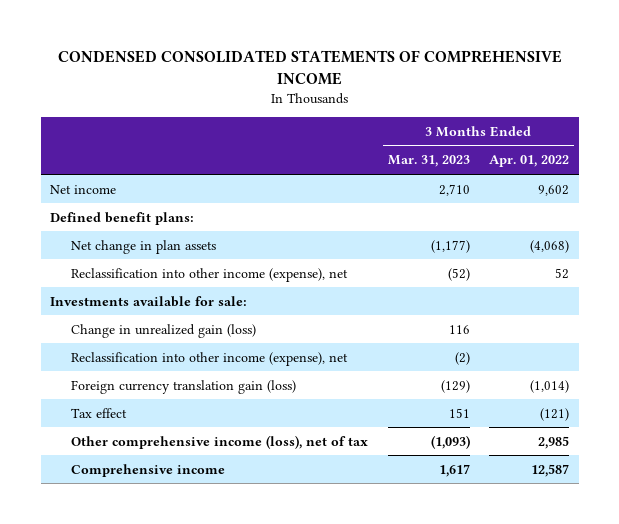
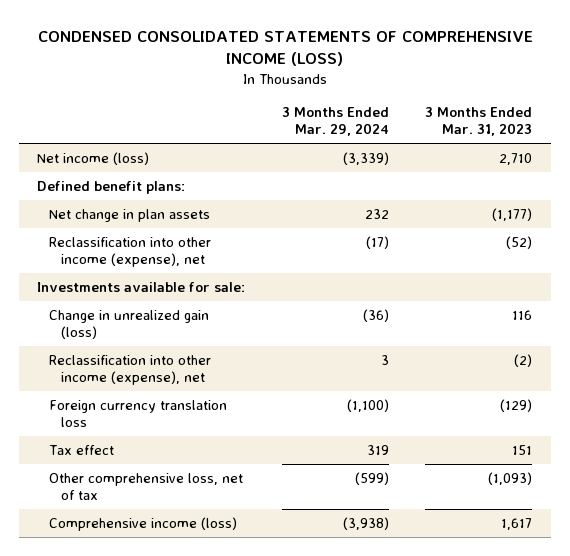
- CONDENSED CONSOLIDATED STATEMENTS OF COMPREHENSIVE INCOME
+ CONDENSED CONSOLIDATED STATEMENTS OF COMPREHENSIVE INCOME (LOSS)
- | 3 Months Ended Mar. 31, 2023 | 3 Months Ended Apr. 01, 2022
+ | 3 Months Ended Mar. 29, 2024 | 3 Months Ended Mar. 31, 2023
- Net income | 2,710 | 9,602
+ Net income (loss) | (3,339) | 2,710
- Foreign currency translation gain (loss) | (129) | (1,014)
+ Foreign currency translation loss | (1,100) | (129)
- Other comprehensive income (loss), net of tax | (1,093) | 2,985
- Comprehensive income | 1,617 | 12,587
+ Other comprehensive loss, net of tax | (599) | (1,093)
+ Comprehensive income (loss) | (3,938) | 1,617

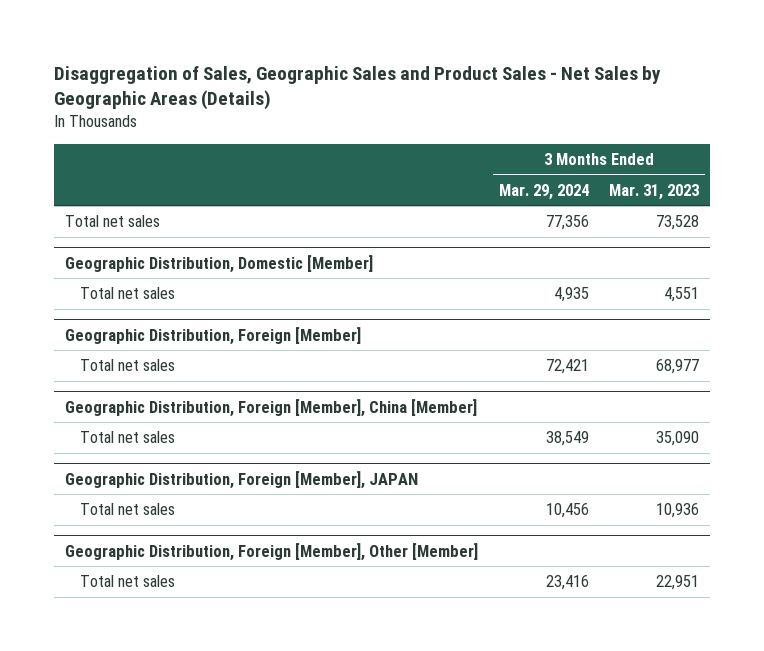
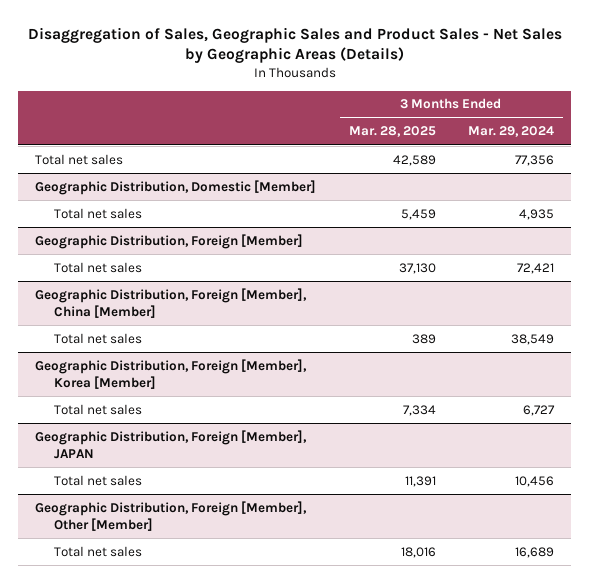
- | 3 Months Ended Mar. 29, 2024 | 3 Months Ended Mar. 31, 2023
+ | 3 Months Ended Mar. 28, 2025 | 3 Months Ended Mar. 29, 2024
+ Geographic Distribution, Foreign [Member], Korea [Member]
+ Total net sales | 7,334 | 6,727
@ Geographic Distribution, Foreign [Member], Other [Member]
- Total net sales | 23,416 | 22,951
+ Total net sales | 18,016 | 16,689

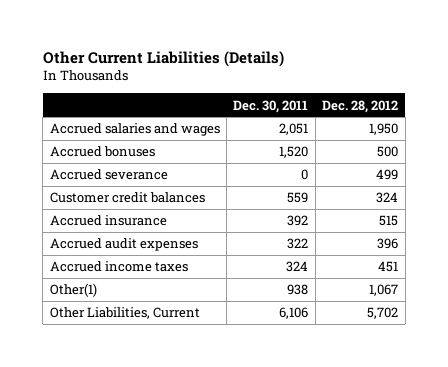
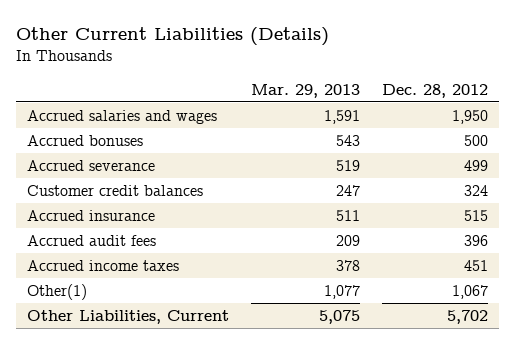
- | Dec. 30, 2011 | Dec. 28, 2012
+ | Mar. 29, 2013 | Dec. 28, 2012
- Accrued audit expenses | 322 | 396
+ Accrued audit fees | 209 | 396

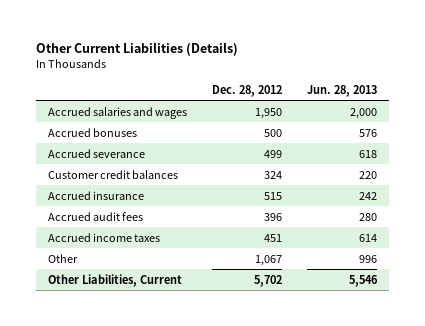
- | Mar. 29, 2013 | Dec. 28, 2012
+ | Dec. 28, 2012 | Jun. 28, 2013
- Other(1) | 1,077 | 1,067
+ Other | 1,067 | 996

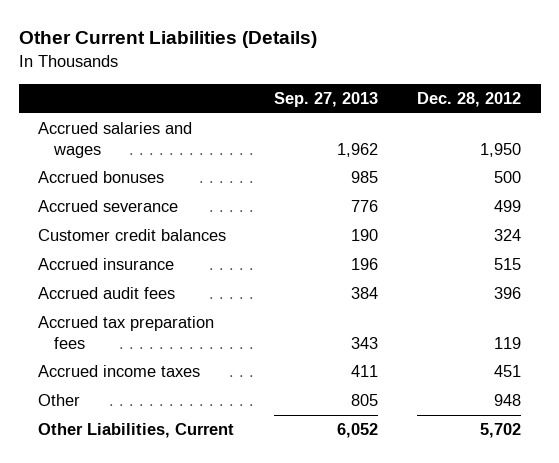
- | Dec. 28, 2012 | Jun. 28, 2013
+ | Sep. 27, 2013 | Dec. 28, 2012
+ Accrued tax preparation fees | 343 | 119
- Other | 1,067 | 996
+ Other | 805 | 948

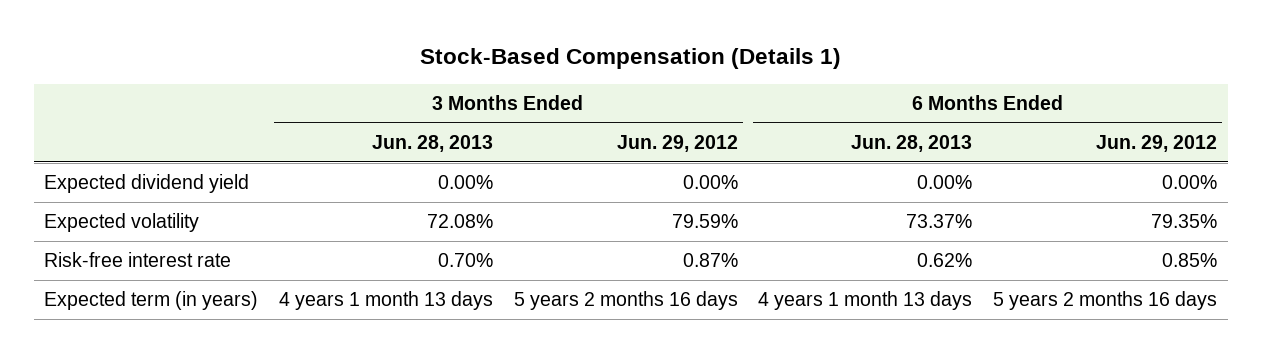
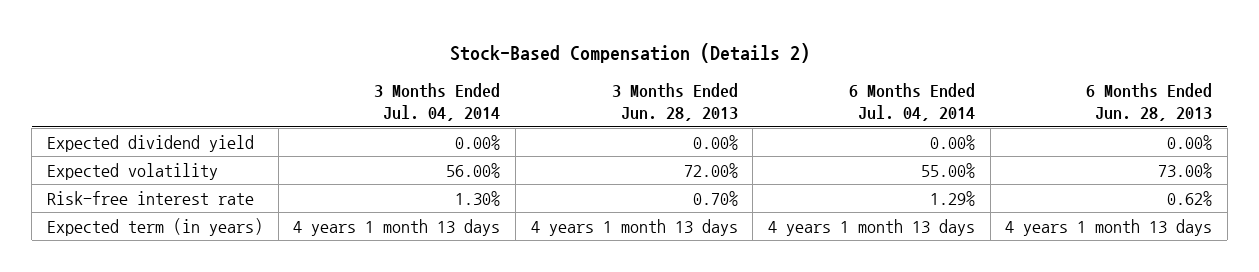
- Stock-Based Compensation (Details 1)
+ Stock-Based Compensation (Details 2)
- | 3 Months Ended Jun. 28, 2013 | 3 Months Ended Jun. 29, 2012 | 6 Months Ended Jun. 28, 2013 | 6 Months Ended Jun. 29, 2012
+ | 3 Months Ended Jul. 04, 2014 | 3 Months Ended Jun. 28, 2013 | 6 Months Ended Jul. 04, 2014 | 6 Months Ended Jun. 28, 2013
- Expected volatility | 72.08% | 79.59% | 73.37% | 79.35%
+ Expected volatility | 56.00% | 72.00% | 55.00% | 73.00%

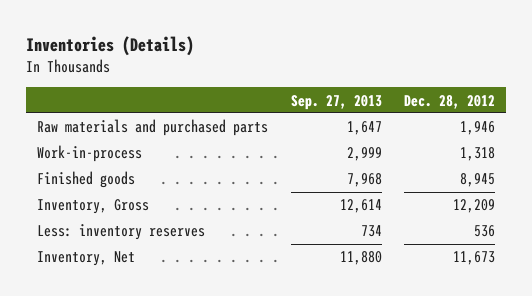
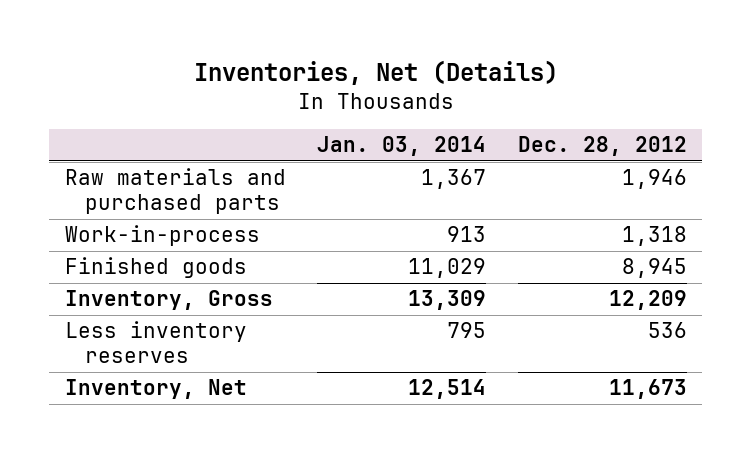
- Inventories (Details)
+ Inventories, Net (Details)
- | Sep. 27, 2013 | Dec. 28, 2012
+ | Jan. 03, 2014 | Dec. 28, 2012
- Less: inventory reserves | 734 | 536
+ Less inventory reserves | 795 | 536

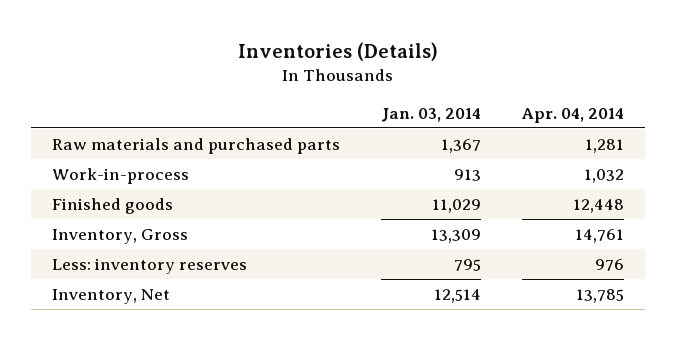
- Inventories, Net (Details)
+ Inventories (Details)
- | Jan. 03, 2014 | Dec. 28, 2012
+ | Jan. 03, 2014 | Apr. 04, 2014
- Less inventory reserves | 795 | 536
+ Less: inventory reserves | 795 | 976

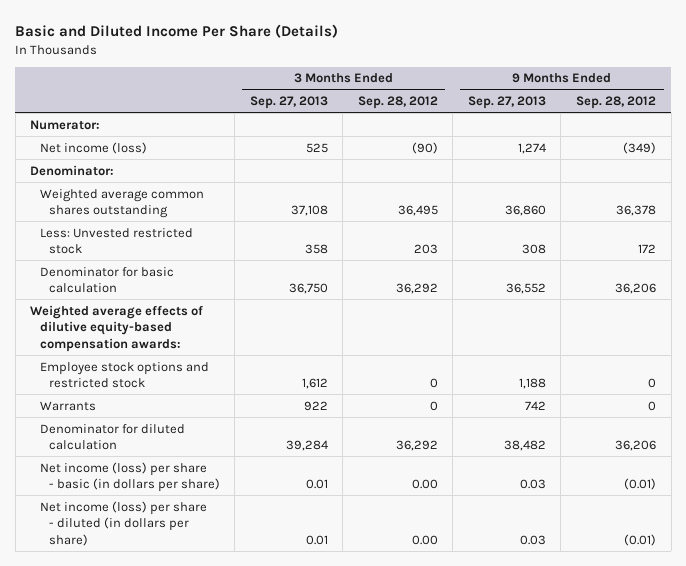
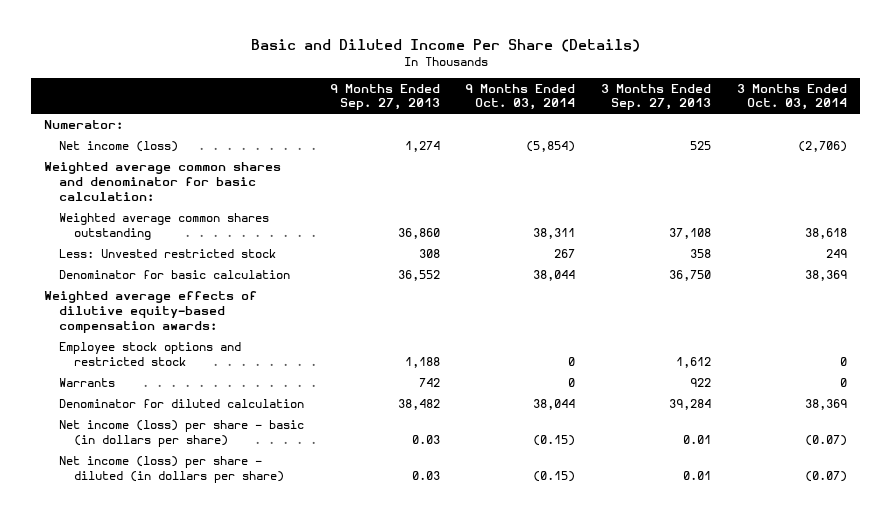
- | 3 Months Ended Sep. 27, 2013 | 3 Months Ended Sep. 28, 2012 | 9 Months Ended Sep. 27, 2013 | 9 Months Ended Sep. 28, 2012
+ | 9 Months Ended Sep. 27, 2013 | 9 Months Ended Oct. 03, 2014 | 3 Months Ended Sep. 27, 2013 | 3 Months Ended Oct. 03, 2014
- Denominator:
+ Weighted average common shares and denominator for basic calculation:

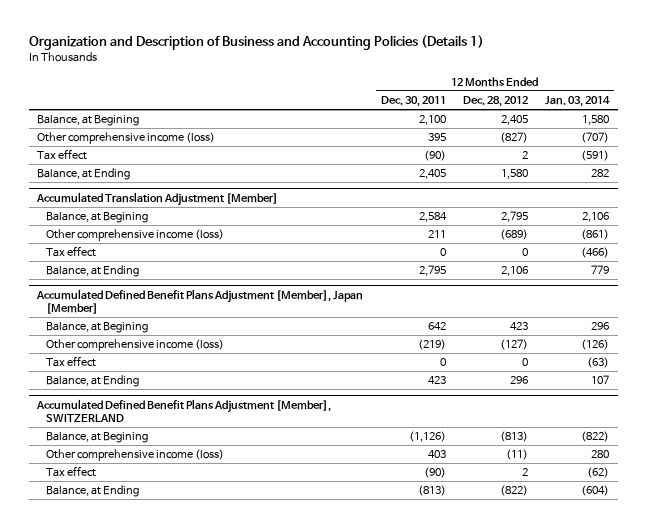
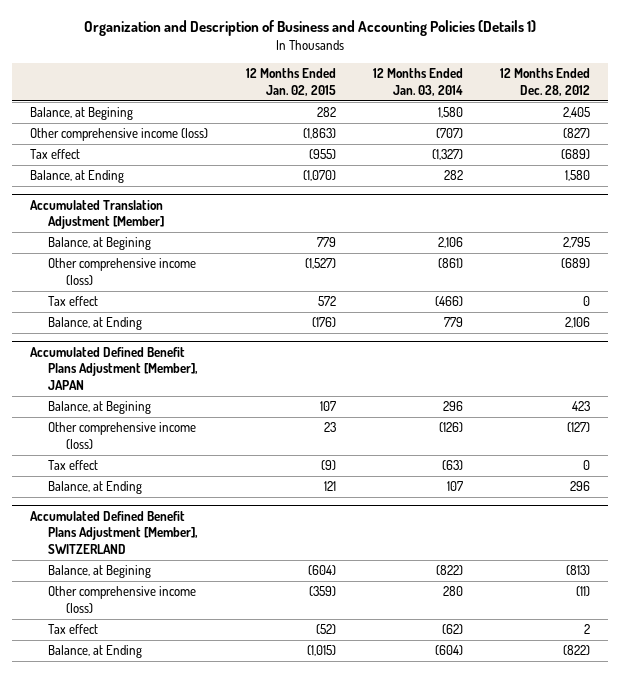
- | 12 Months Ended Dec. 30, 2011 | 12 Months Ended Dec. 28, 2012 | 12 Months Ended Jan. 03, 2014
+ | 12 Months Ended Jan. 02, 2015 | 12 Months Ended Jan. 03, 2014 | 12 Months Ended Dec. 28, 2012
- Tax effect | (90) | 2 | (591)
+ Tax effect | (955) | (1,327) | (689)
- Accumulated Defined Benefit Plans Adjustment [Member], Japan [Member]
+ Accumulated Defined Benefit Plans Adjustment [Member], JAPAN

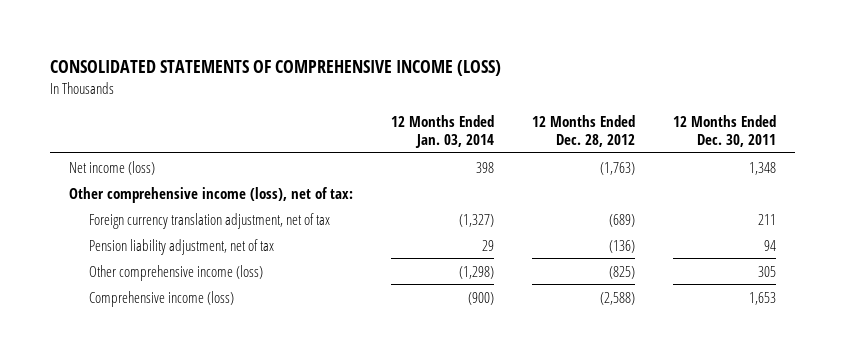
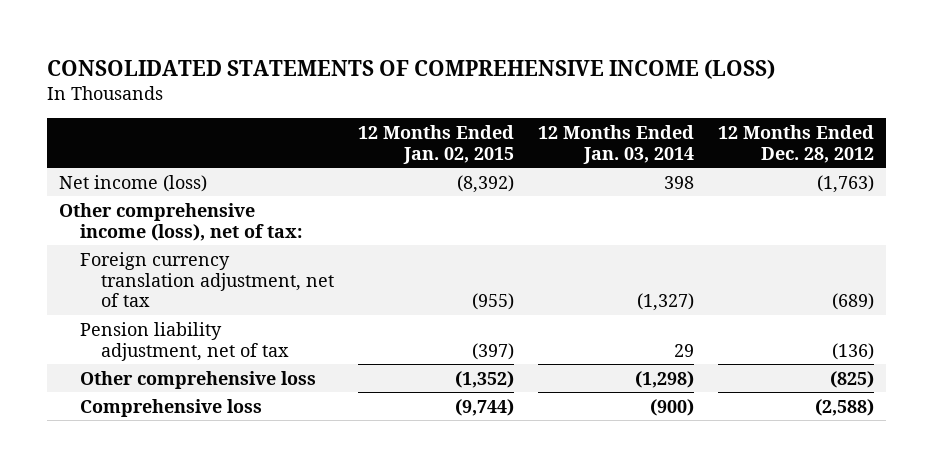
- | 12 Months Ended Jan. 03, 2014 | 12 Months Ended Dec. 28, 2012 | 12 Months Ended Dec. 30, 2011
+ | 12 Months Ended Jan. 02, 2015 | 12 Months Ended Jan. 03, 2014 | 12 Months Ended Dec. 28, 2012
- Other comprehensive income (loss) | (1,298) | (825) | 305
- Comprehensive income (loss) | (900) | (2,588) | 1,653
+ Other comprehensive loss | (1,352) | (1,298) | (825)
+ Comprehensive loss | (9,744) | (900) | (2,588)

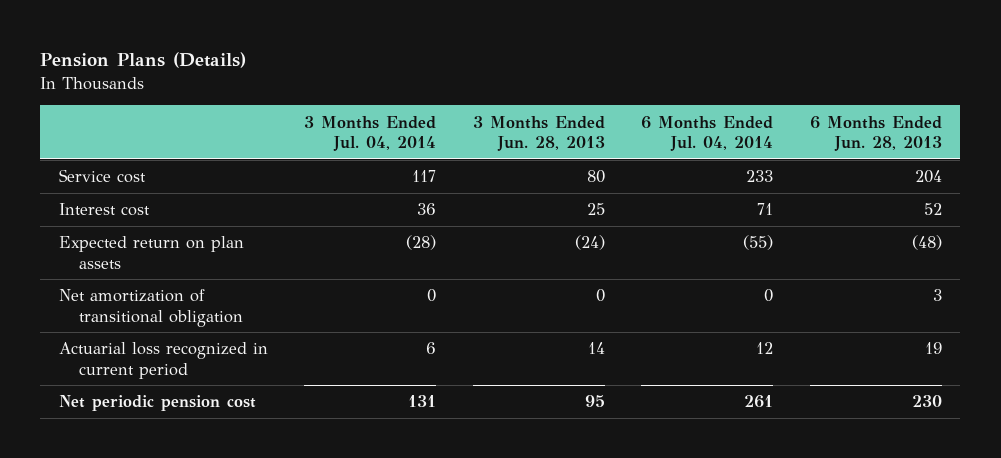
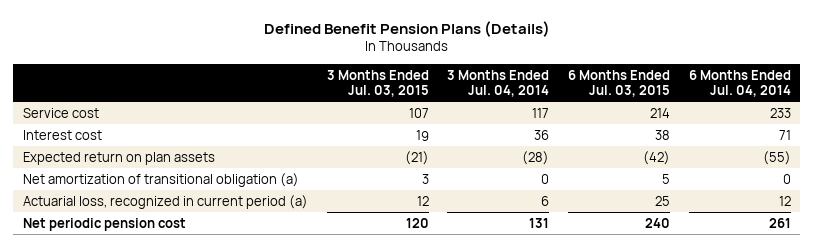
- Pension Plans (Details)
+ Defined Benefit Pension Plans (Details)
- | 3 Months Ended Jul. 04, 2014 | 3 Months Ended Jun. 28, 2013 | 6 Months Ended Jul. 04, 2014 | 6 Months Ended Jun. 28, 2013
+ | 3 Months Ended Jul. 03, 2015 | 3 Months Ended Jul. 04, 2014 | 6 Months Ended Jul. 03, 2015 | 6 Months Ended Jul. 04, 2014
- Net amortization of transitional obligation | 0 | 0 | 0 | 3
- Actuarial loss recognized in current period | 6 | 14 | 12 | 19
+ Net amortization of transitional obligation (a) | 3 | 0 | 5 | 0
+ Actuarial loss, recognized in current period (a) | 12 | 6 | 25 | 12

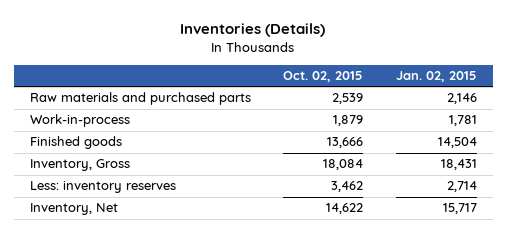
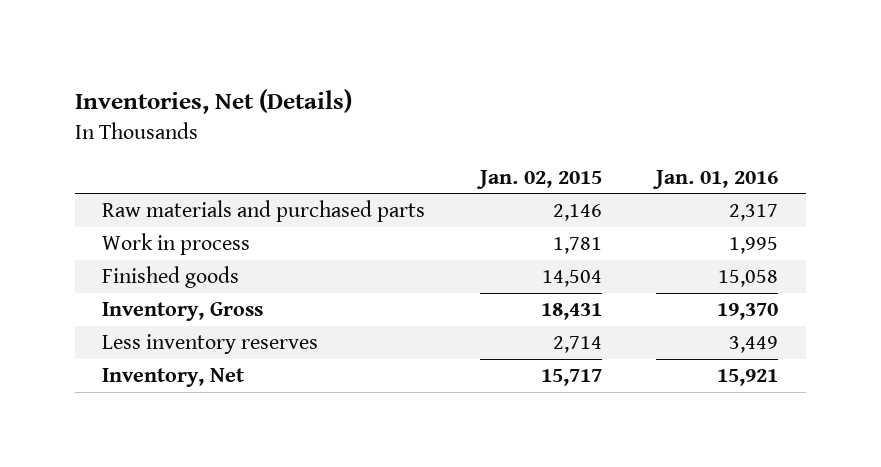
- Inventories (Details)
+ Inventories, Net (Details)
- | Oct. 02, 2015 | Jan. 02, 2015
+ | Jan. 02, 2015 | Jan. 01, 2016
- Work-in-process | 1,879 | 1,781
+ Work in process | 1,781 | 1,995
- Less: inventory reserves | 3,462 | 2,714
+ Less inventory reserves | 2,714 | 3,449

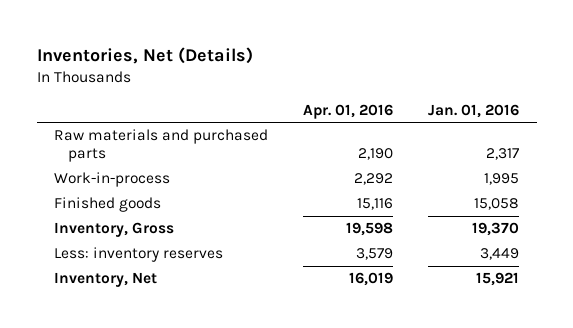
- | Jan. 02, 2015 | Jan. 01, 2016
+ | Apr. 01, 2016 | Jan. 01, 2016
- Work in process | 1,781 | 1,995
+ Work-in-process | 2,292 | 1,995
- Less inventory reserves | 2,714 | 3,449
+ Less: inventory reserves | 3,579 | 3,449

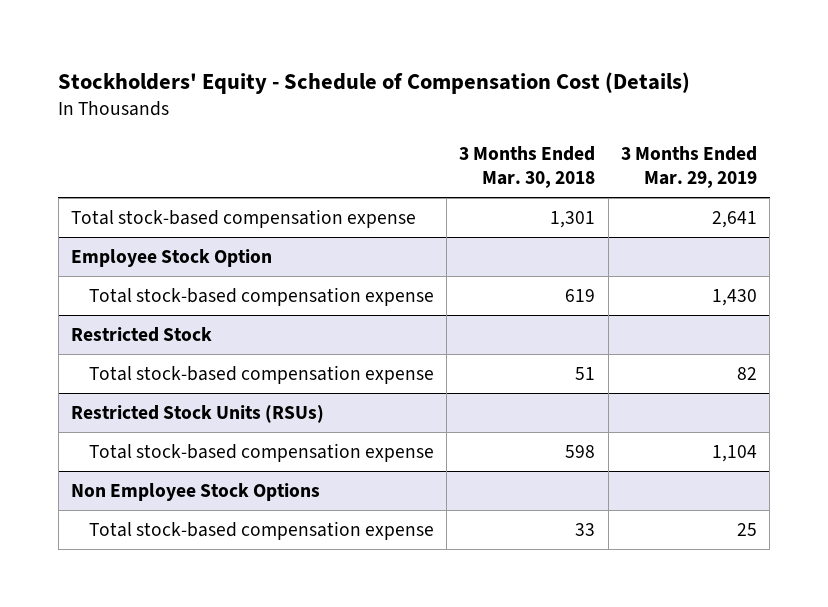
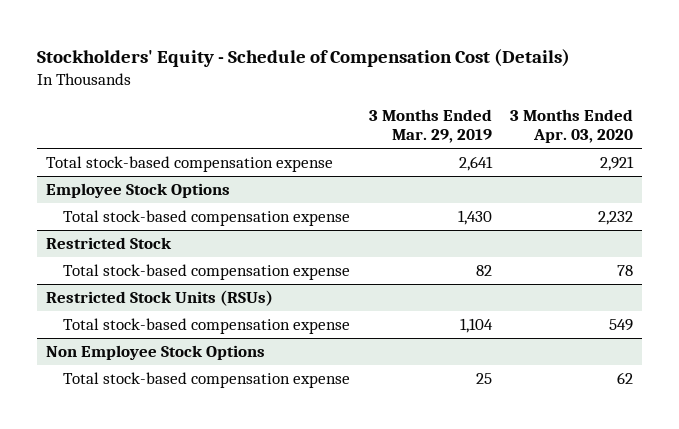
- | 3 Months Ended Mar. 30, 2018 | 3 Months Ended Mar. 29, 2019
+ | 3 Months Ended Mar. 29, 2019 | 3 Months Ended Apr. 03, 2020
- Employee Stock Option
+ Employee Stock Options

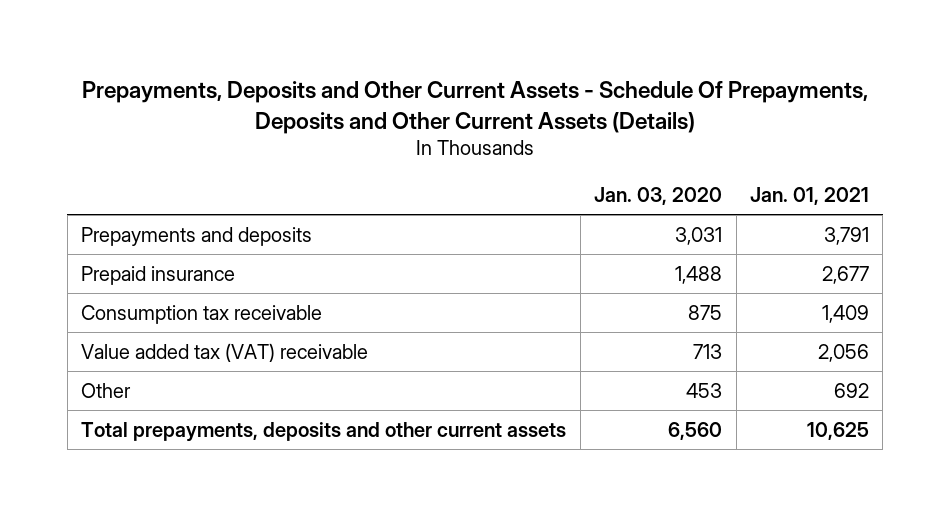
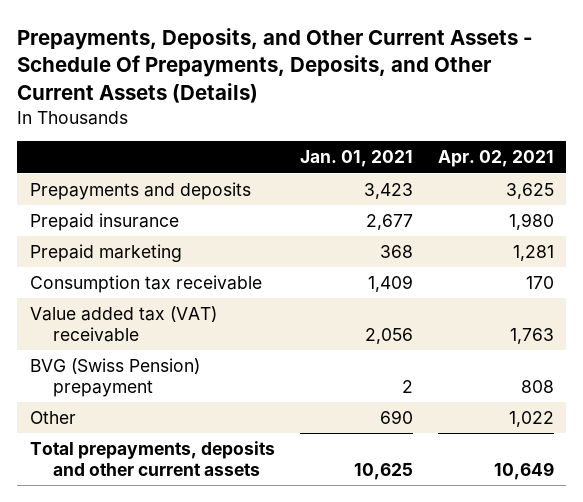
- Prepayments, Deposits and Other Current Assets - Schedule Of Prepayments, Deposits and Other Current Assets (Details)
+ Prepayments, Deposits, and Other Current Assets - Schedule Of Prepayments, Deposits, and Other Current Assets (Details)
- | Jan. 03, 2020 | Jan. 01, 2021
+ | Jan. 01, 2021 | Apr. 02, 2021
- Prepayments and deposits | 3,031 | 3,791
+ Prepayments and deposits | 3,423 | 3,625
+ Prepaid marketing | 368 | 1,281
- Other | 453 | 692
+ BVG (Swiss Pension) prepayment | 2 | 808
+ Other | 690 | 1,022

